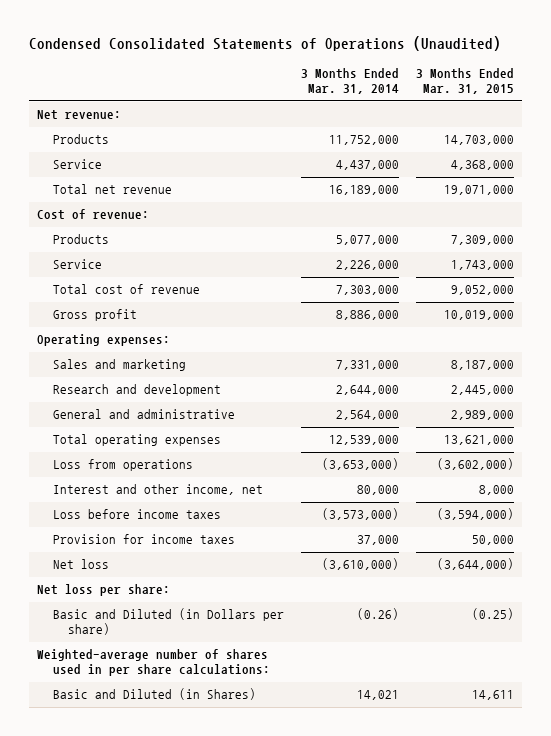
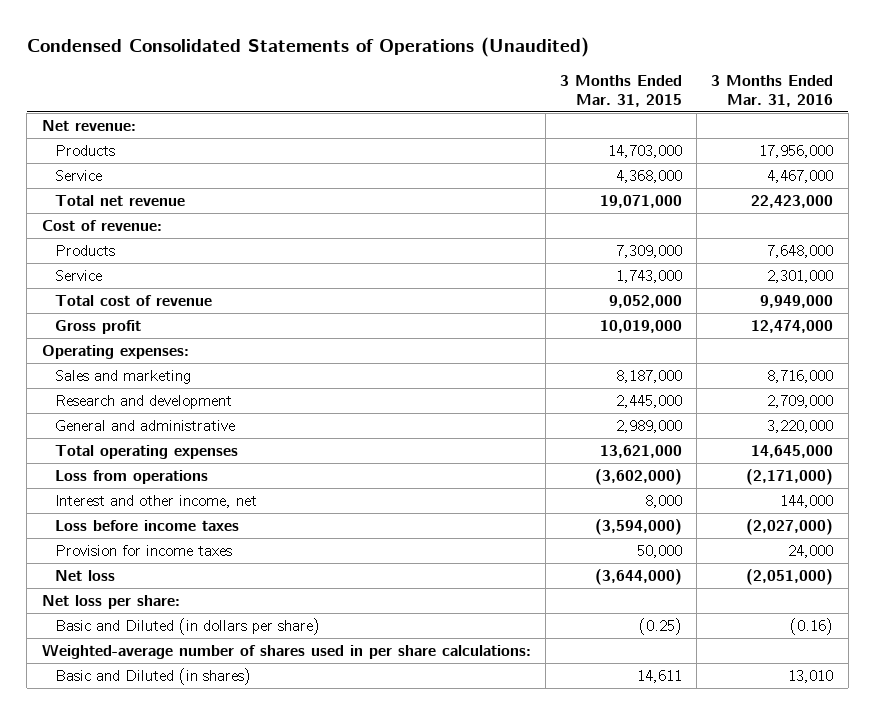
- | 3 Months Ended Mar. 31, 2014 | 3 Months Ended Mar. 31, 2015
+ | 3 Months Ended Mar. 31, 2015 | 3 Months Ended Mar. 31, 2016
- Basic and Diluted (in Dollars per share) | (0.26) | (0.25)
+ Basic and Diluted (in dollars per share) | (0.25) | (0.16)
- Basic and Diluted (in Shares) | 14,021 | 14,611
+ Basic and Diluted (in shares) | 14,611 | 13,010

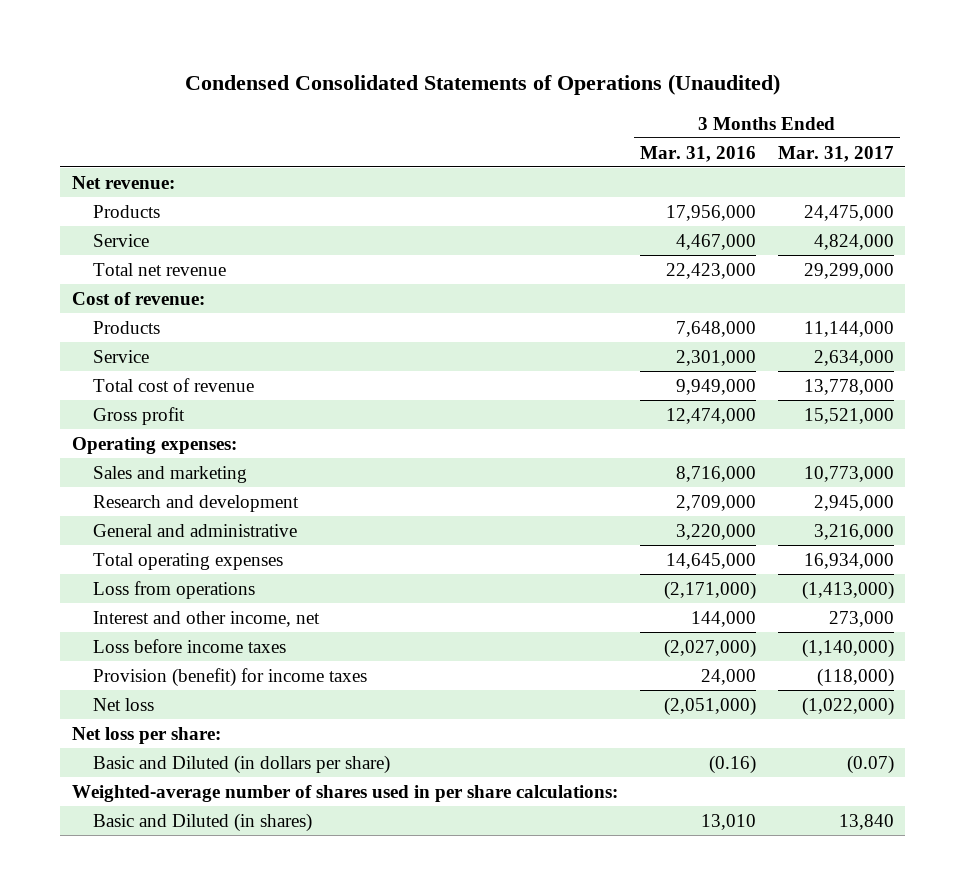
- | 3 Months Ended Mar. 31, 2015 | 3 Months Ended Mar. 31, 2016
+ | 3 Months Ended Mar. 31, 2016 | 3 Months Ended Mar. 31, 2017
- Provision for income taxes | 50,000 | 24,000
+ Provision (benefit) for income taxes | 24,000 | (118,000)

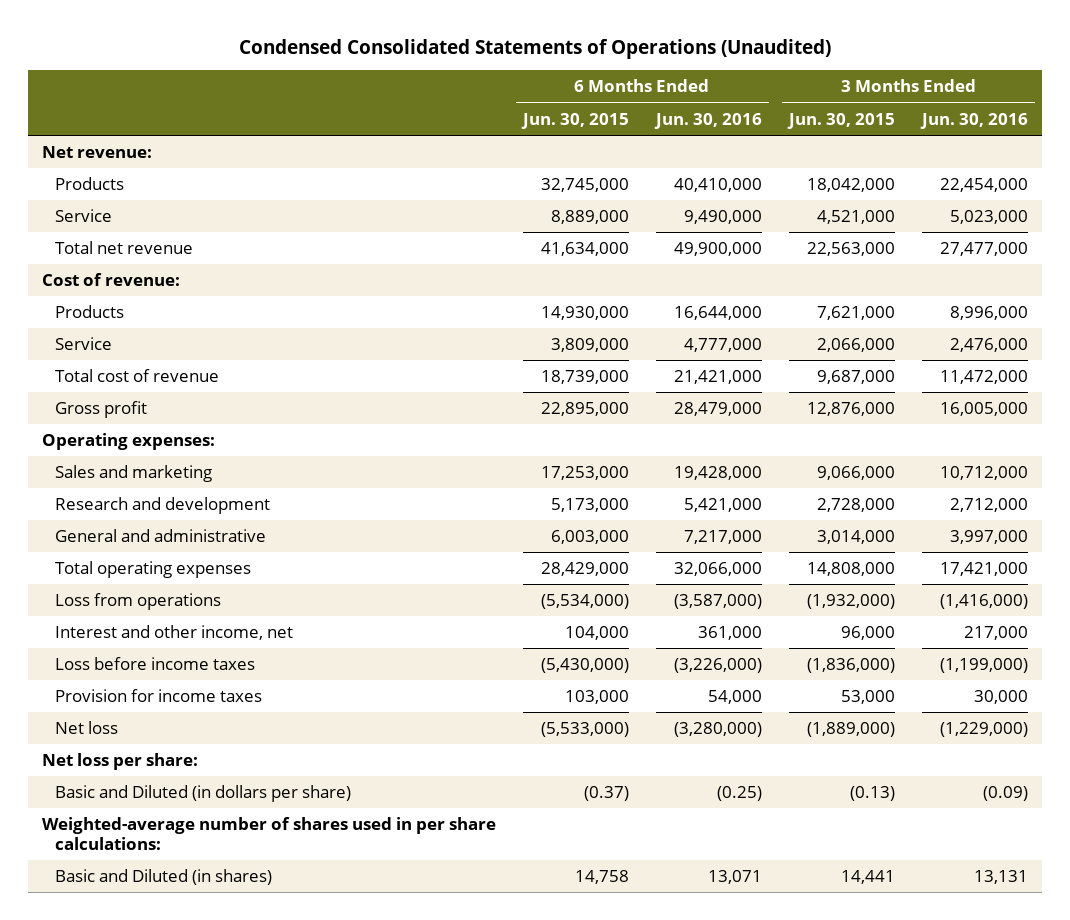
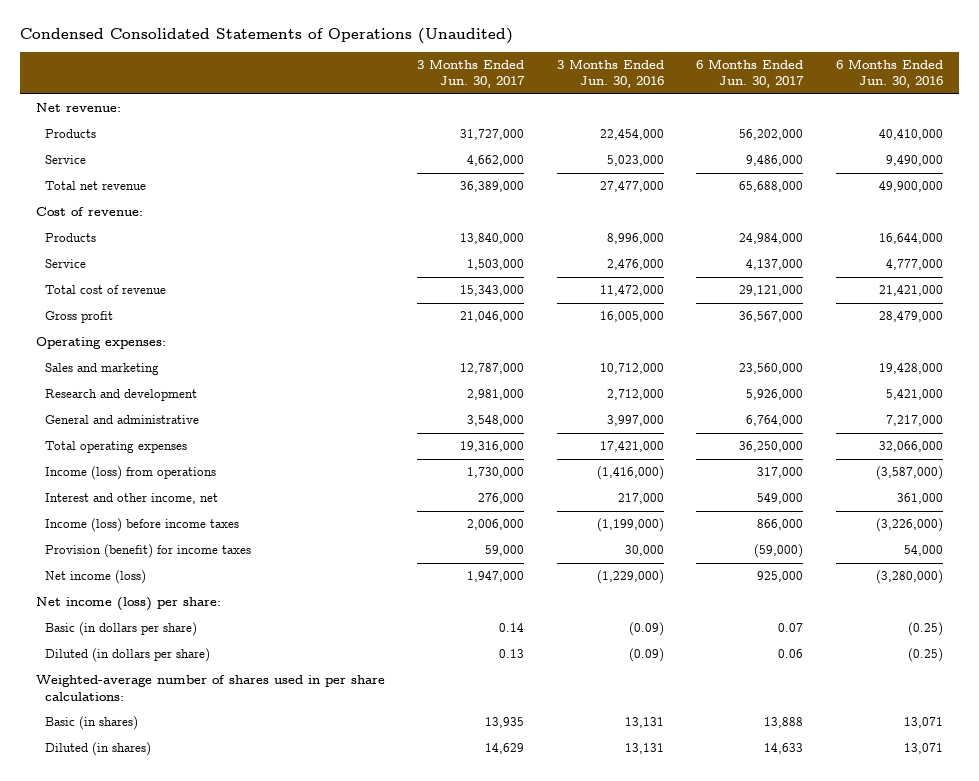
- | 6 Months Ended Jun. 30, 2015 | 6 Months Ended Jun. 30, 2016 | 3 Months Ended Jun. 30, 2015 | 3 Months Ended Jun. 30, 2016
+ | 3 Months Ended Jun. 30, 2017 | 3 Months Ended Jun. 30, 2016 | 6 Months Ended Jun. 30, 2017 | 6 Months Ended Jun. 30, 2016
- Loss from operations | (5,534,000) | (3,587,000) | (1,932,000) | (1,416,000)
+ Income (loss) from operations | 1,730,000 | (1,416,000) | 317,000 | (3,587,000)
- Loss before income taxes | (5,430,000) | (3,226,000) | (1,836,000) | (1,199,000)
- Provision for income taxes | 103,000 | 54,000 | 53,000 | 30,000
- Net loss | (5,533,000) | (3,280,000) | (1,889,000) | (1,229,000)
- Net loss per share:
- Basic and Diluted (in dollars per share) | (0.37) | (0.25) | (0.13) | (0.09)
+ Income (loss) before income taxes | 2,006,000 | (1,199,000) | 866,000 | (3,226,000)
+ Provision (benefit) for income taxes | 59,000 | 30,000 | (59,000) | 54,000
+ Net income (loss) | 1,947,000 | (1,229,000) | 925,000 | (3,280,000)
+ Net income (loss) per share:
+ Basic (in dollars per share) | 0.14 | (0.09) | 0.07 | (0.25)
+ Diluted (in dollars per share) | 0.13 | (0.09) | 0.06 | (0.25)
- Basic and Diluted (in shares) | 14,758 | 13,071 | 14,441 | 13,131
+ Basic (in shares) | 13,935 | 13,131 | 13,888 | 13,071
+ Diluted (in shares) | 14,629 | 13,131 | 14,633 | 13,071

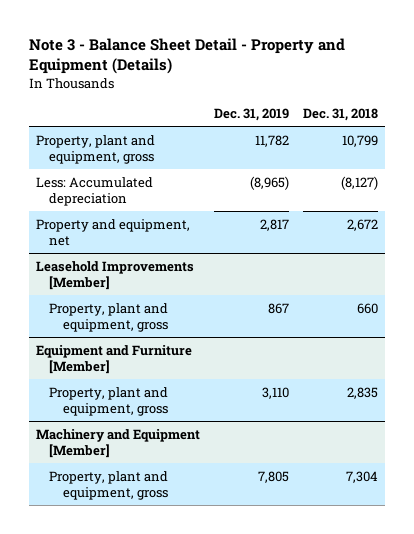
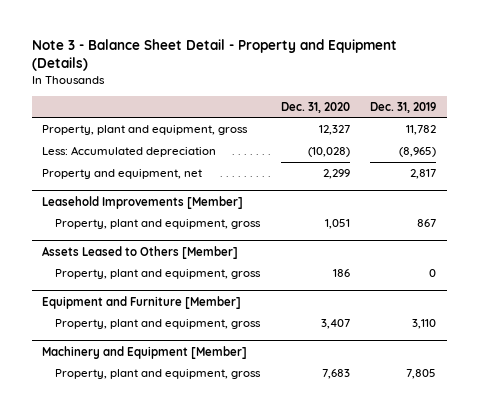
- | Dec. 31, 2019 | Dec. 31, 2018
+ | Dec. 31, 2020 | Dec. 31, 2019
+ Assets Leased to Others [Member]
+ Property, plant and equipment, gross | 186 | 0

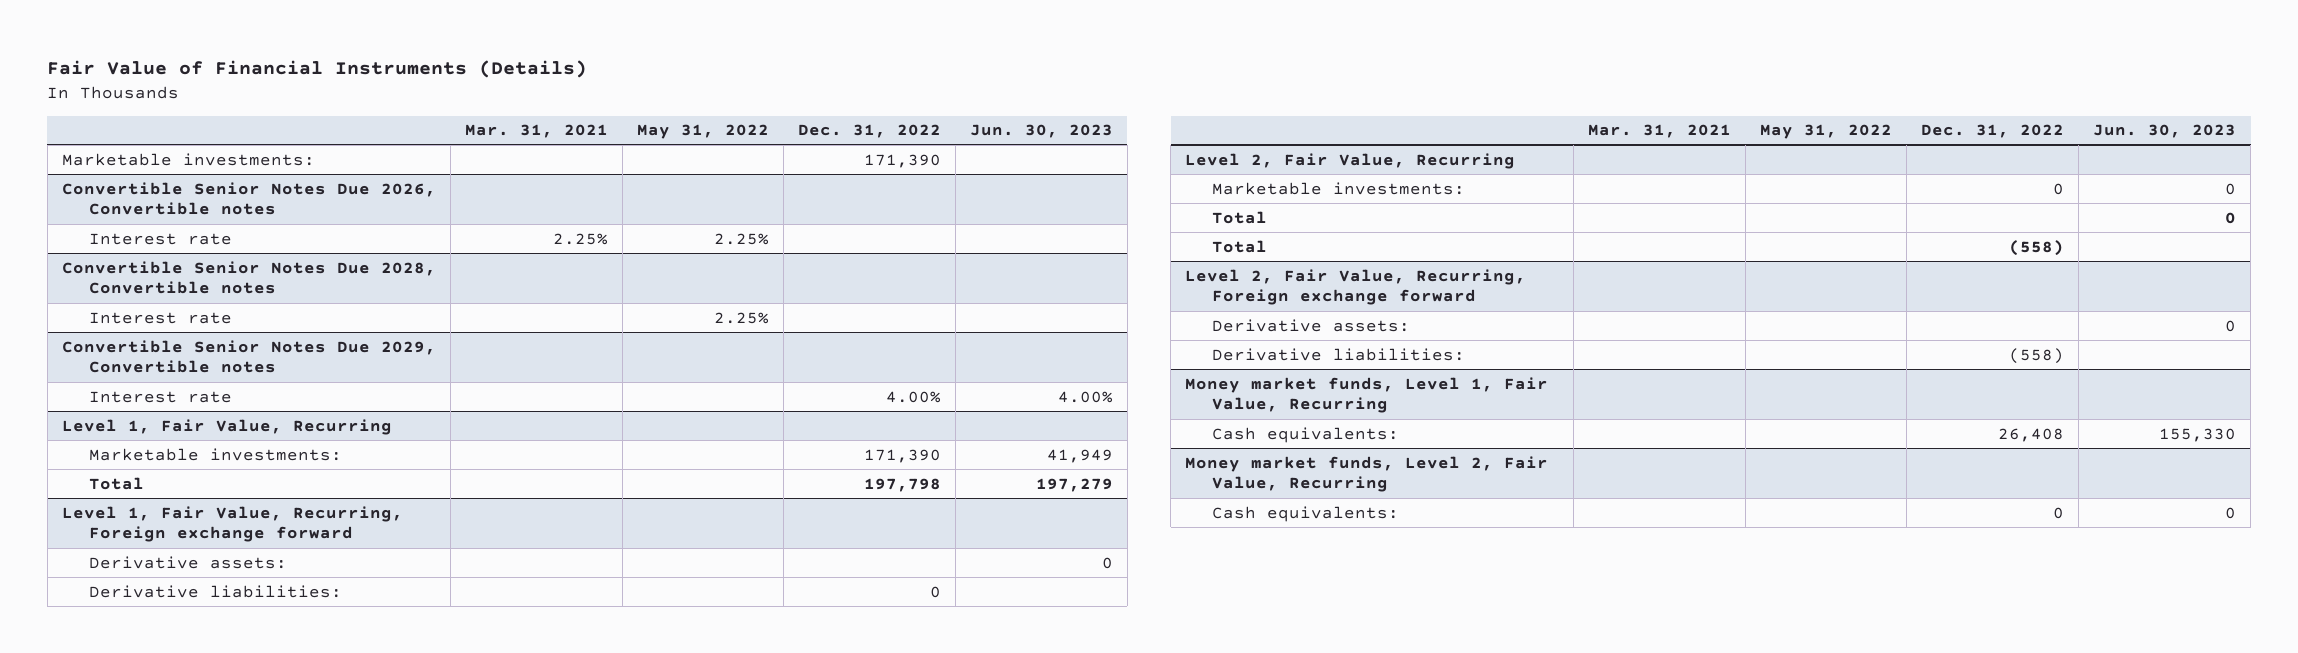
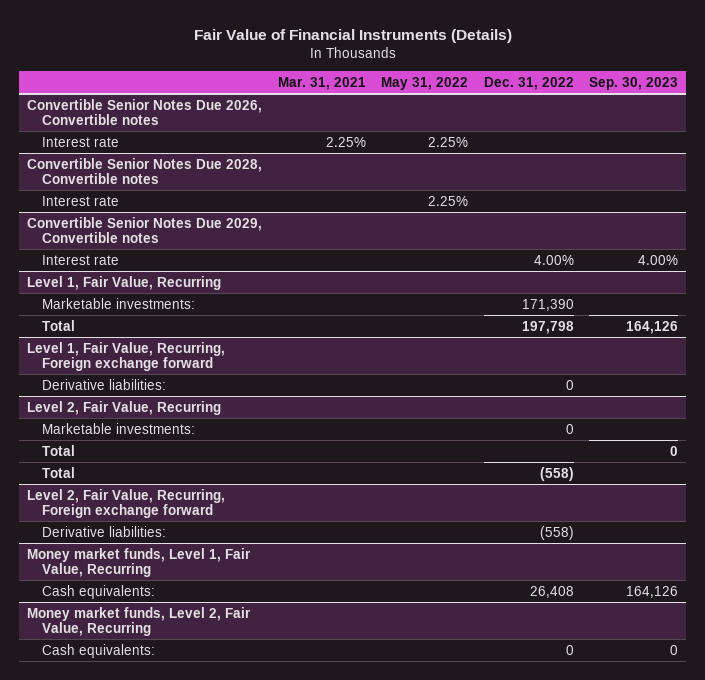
- | Mar. 31, 2021 | May 31, 2022 | Dec. 31, 2022 | Jun. 30, 2023
+ | Mar. 31, 2021 | May 31, 2022 | Dec. 31, 2022 | Sep. 30, 2023
- Marketable investments: | | | 171,390 |
@ Level 1, Fair Value, Recurring, Foreign exchange forward
- Derivative assets: | | | | 0
@ Level 2, Fair Value, Recurring, Foreign exchange forward
- Derivative assets: | | | | 0

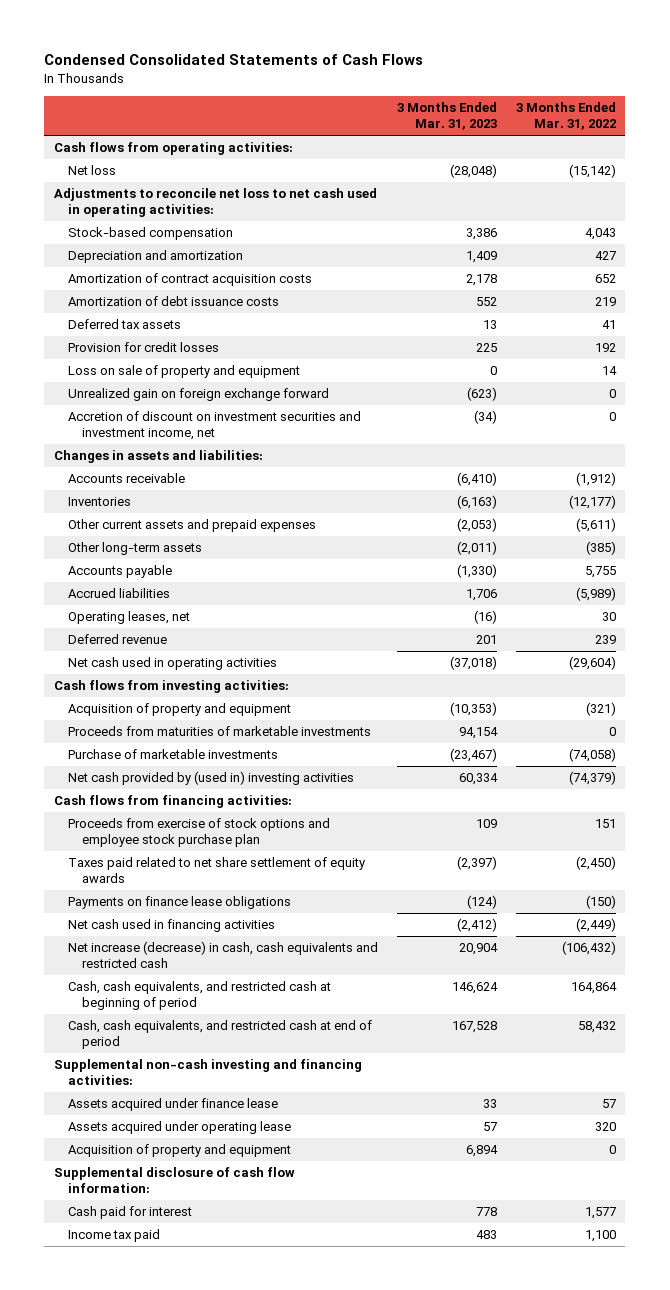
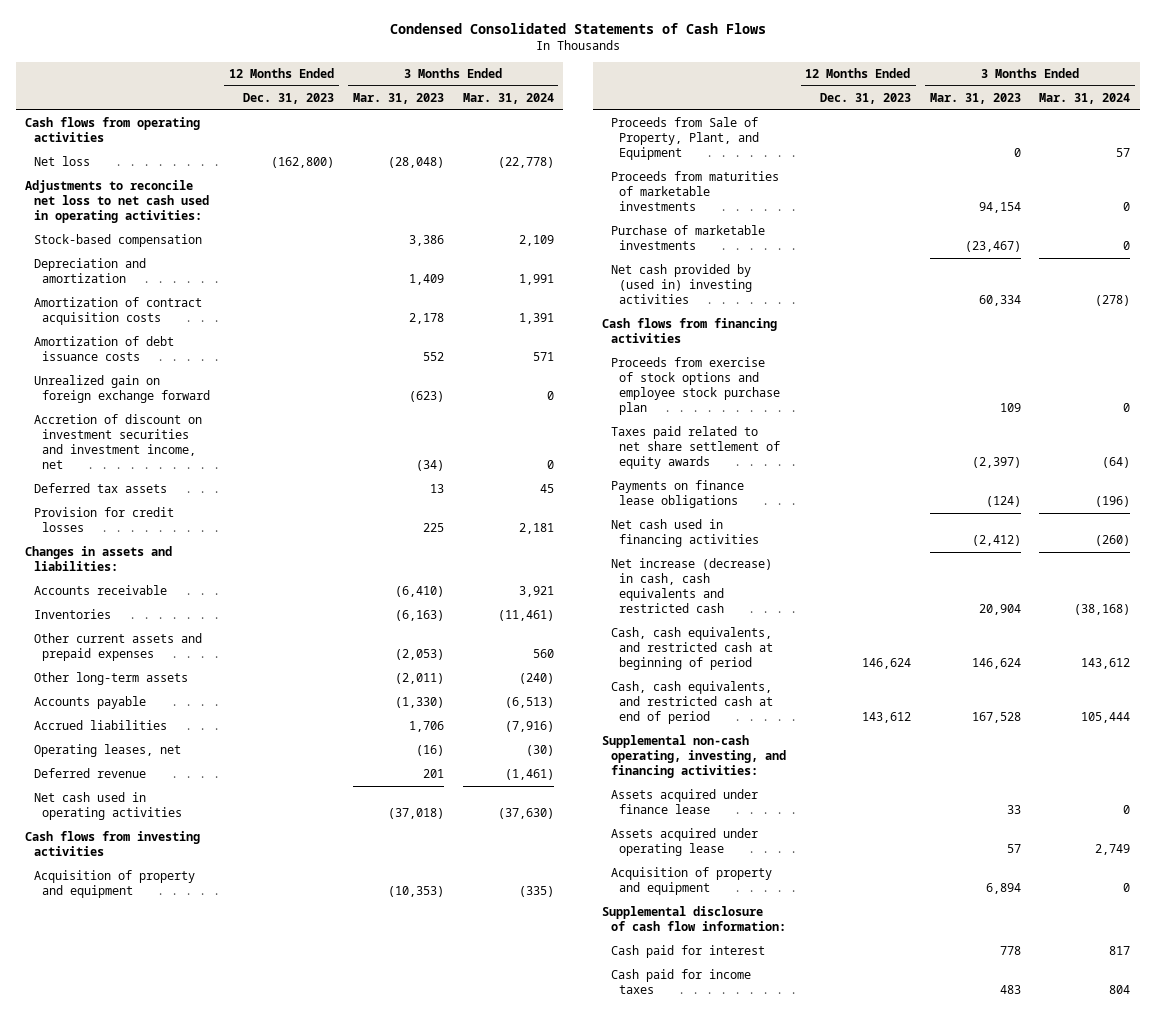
- | 3 Months Ended Mar. 31, 2023 | 3 Months Ended Mar. 31, 2022
+ | 12 Months Ended Dec. 31, 2023 | 3 Months Ended Mar. 31, 2023 | 3 Months Ended Mar. 31, 2024
- Cash flows from operating activities:
+ Cash flows from operating activities
- Loss on sale of property and equipment | 0 | 14
moved down: Deferred tax assets | | 13 | 45
moved down: Provision for credit losses | | 225 | 2,181
- Cash flows from investing activities:
+ Cash flows from investing activities
+ Proceeds from Sale of Property, Plant, and Equipment | | 0 | 57
- Cash flows from financing activities:
+ Cash flows from financing activities
- Supplemental non-cash investing and financing activities:
+ Supplemental non-cash operating, investing, and financing activities:
- Income tax paid | 483 | 1,100
+ Cash paid for income taxes | | 483 | 804

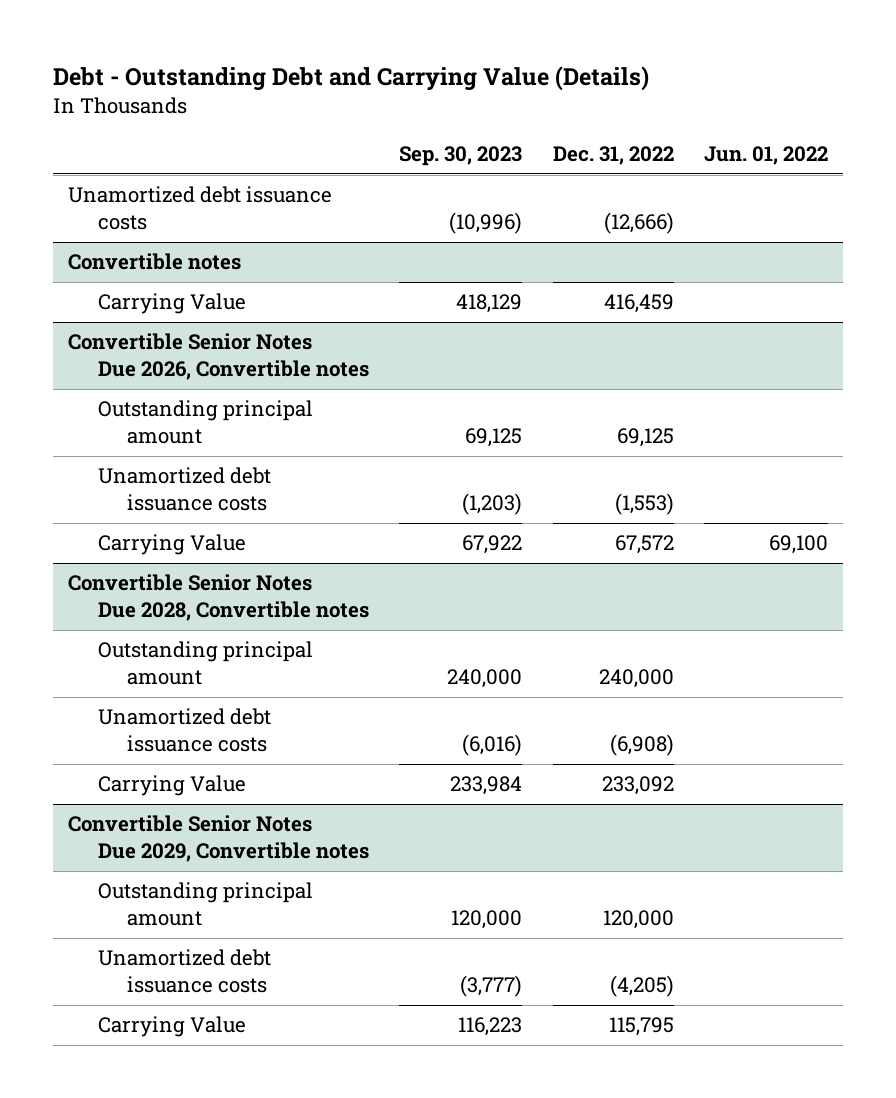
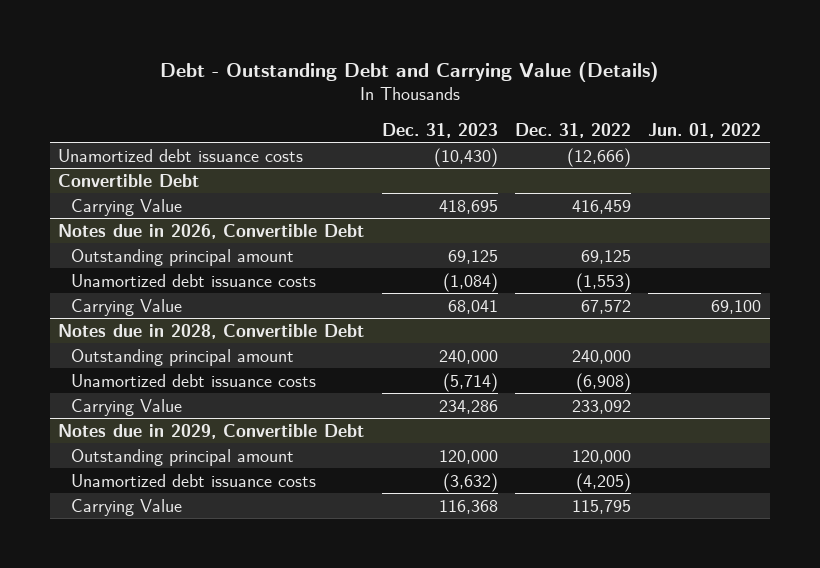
- | Sep. 30, 2023 | Dec. 31, 2022 | Jun. 01, 2022
+ | Dec. 31, 2023 | Dec. 31, 2022 | Jun. 01, 2022
- Convertible notes
+ Convertible Debt
- Convertible Senior Notes Due 2026, Convertible notes
+ Notes due in 2026, Convertible Debt
- Convertible Senior Notes Due 2028, Convertible notes
+ Notes due in 2028, Convertible Debt
- Convertible Senior Notes Due 2029, Convertible notes
+ Notes due in 2029, Convertible Debt

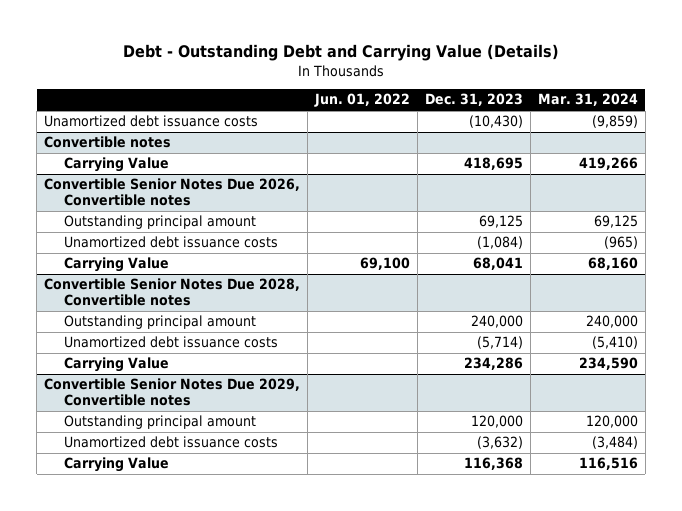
- | Dec. 31, 2023 | Dec. 31, 2022 | Jun. 01, 2022
+ | Jun. 01, 2022 | Dec. 31, 2023 | Mar. 31, 2024
- Convertible Debt
+ Convertible notes
- Notes due in 2026, Convertible Debt
+ Convertible Senior Notes Due 2026, Convertible notes
- Notes due in 2028, Convertible Debt
+ Convertible Senior Notes Due 2028, Convertible notes
- Notes due in 2029, Convertible Debt
+ Convertible Senior Notes Due 2029, Convertible notes

